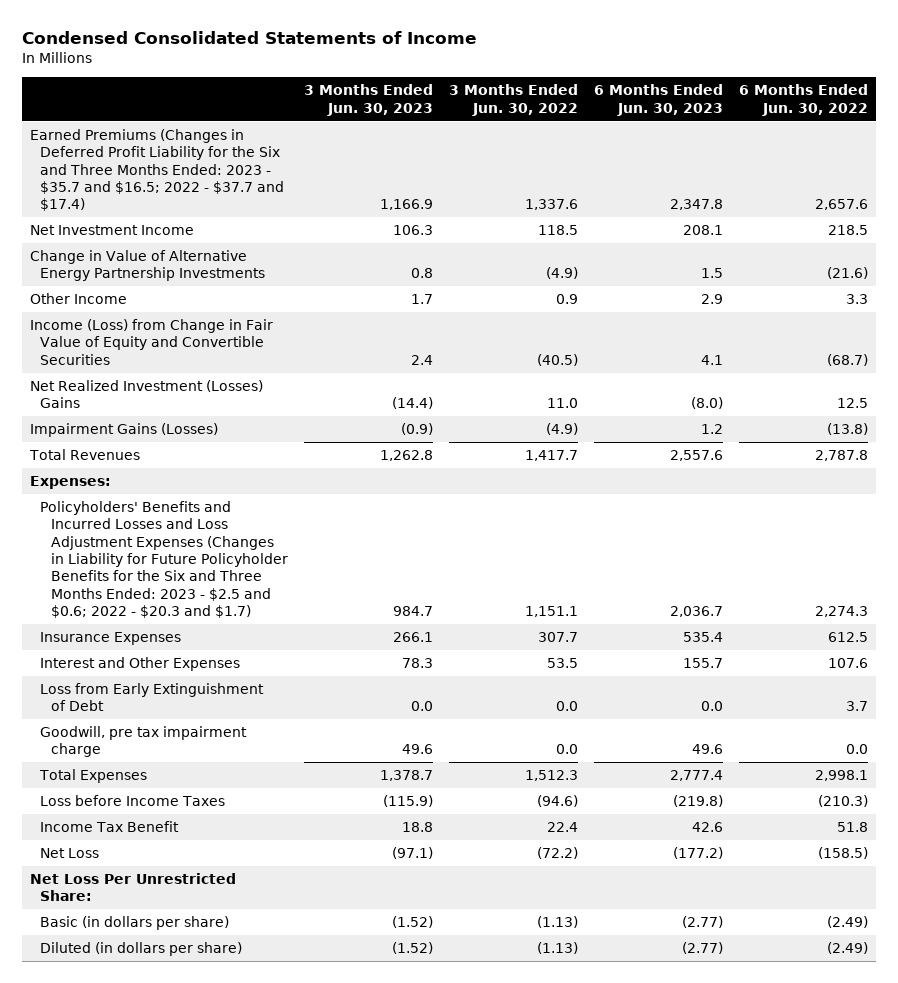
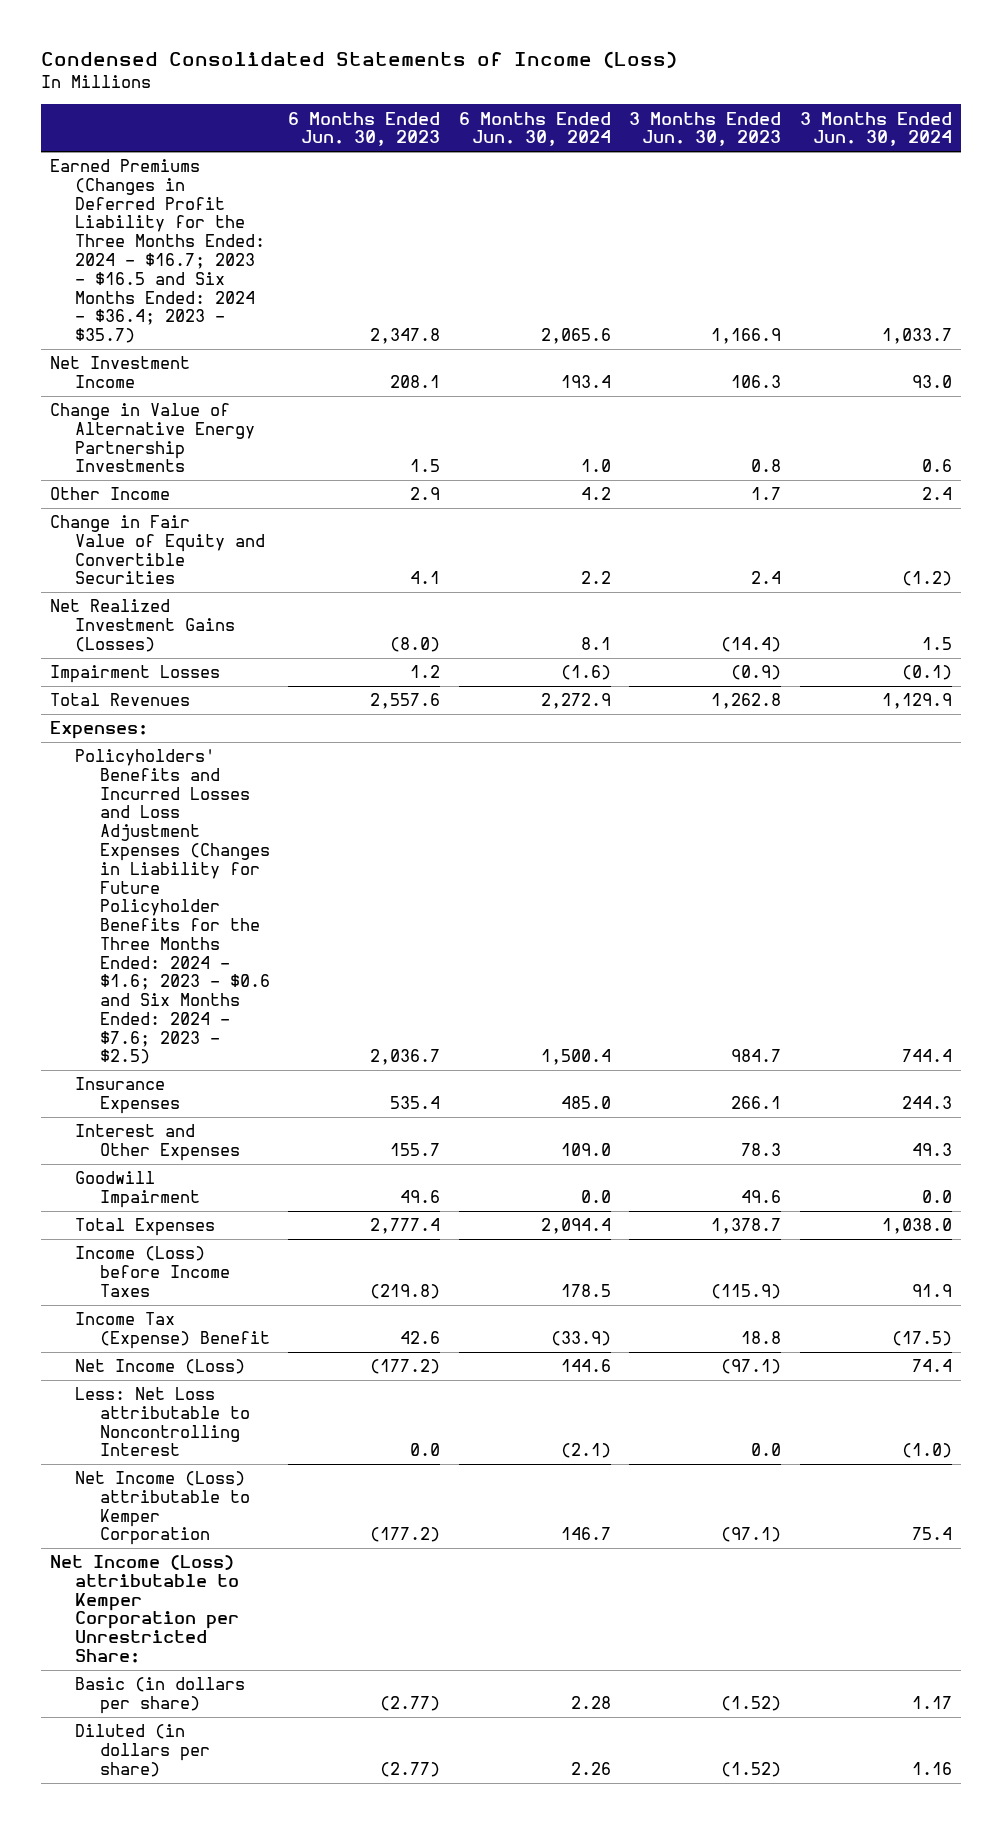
- Condensed Consolidated Statements of Income
+ Condensed Consolidated Statements of Income (Loss)
- | 3 Months Ended Jun. 30, 2023 | 3 Months Ended Jun. 30, 2022 | 6 Months Ended Jun. 30, 2023 | 6 Months Ended Jun. 30, 2022
+ | 6 Months Ended Jun. 30, 2023 | 6 Months Ended Jun. 30, 2024 | 3 Months Ended Jun. 30, 2023 | 3 Months Ended Jun. 30, 2024
- Earned Premiums (Changes in Deferred Profit Liability for the Six and Three Months Ended: 2023 - $35.7 and $16.5; 2022 - $37.7 and $17.4) | 1,166.9 | 1,337.6 | 2,347.8 | 2,657.6
+ Earned Premiums (Changes in Deferred Profit Liability for the Three Months Ended: 2024 - $16.7; 2023 - $16.5 and Six Months Ended: 2024 - $36.4; 2023 - $35.7) | 2,347.8 | 2,065.6 | 1,166.9 | 1,033.7
- Income (Loss) from Change in Fair Value of Equity and Convertible Securities | 2.4 | (40.5) | 4.1 | (68.7)
- Net Realized Investment (Losses) Gains | (14.4) | 11.0 | (8.0) | 12.5
- Impairment Gains (Losses) | (0.9) | (4.9) | 1.2 | (13.8)
+ Change in Fair Value of Equity and Convertible Securities | 4.1 | 2.2 | 2.4 | (1.2)
+ Net Realized Investment Gains (Losses) | (8.0) | 8.1 | (14.4) | 1.5
+ Impairment Losses | 1.2 | (1.6) | (0.9) | (0.1)
- Policyholders' Benefits and Incurred Losses and Loss Adjustment Expenses (Changes in Liability for Future Policyholder Benefits for the Six and Three Months Ended: 2023 - $2.5 and $0.6; 2022 - $20.3 and $1.7) | 984.7 | 1,151.1 | 2,036.7 | 2,274.3
+ Policyholders' Benefits and Incurred Losses and Loss Adjustment Expenses (Changes in Liability for Future Policyholder Benefits for the Three Months Ended: 2024 - $1.6; 2023 - $0.6 and Six Months Ended: 2024 - $7.6; 2023 - $2.5) | 2,036.7 | 1,500.4 | 984.7 | 744.4
- Loss from Early Extinguishment of Debt | 0.0 | 0.0 | 0.0 | 3.7
- Goodwill, pre tax impairment charge | 49.6 | 0.0 | 49.6 | 0.0
+ Goodwill Impairment | 49.6 | 0.0 | 49.6 | 0.0
- Loss before Income Taxes | (115.9) | (94.6) | (219.8) | (210.3)
- Income Tax Benefit | 18.8 | 22.4 | 42.6 | 51.8
- Net Loss | (97.1) | (72.2) | (177.2) | (158.5)
- Net Loss Per Unrestricted Share:
+ Income (Loss) before Income Taxes | (219.8) | 178.5 | (115.9) | 91.9
+ Income Tax (Expense) Benefit | 42.6 | (33.9) | 18.8 | (17.5)
+ Net Income (Loss) | (177.2) | 144.6 | (97.1) | 74.4
+ Less: Net Loss attributable to Noncontrolling Interest | 0.0 | (2.1) | 0.0 | (1.0)
+ Net Income (Loss) attributable to Kemper Corporation | (177.2) | 146.7 | (97.1) | 75.4
+ Net Income (Loss) attributable to Kemper Corporation per Unrestricted Share:

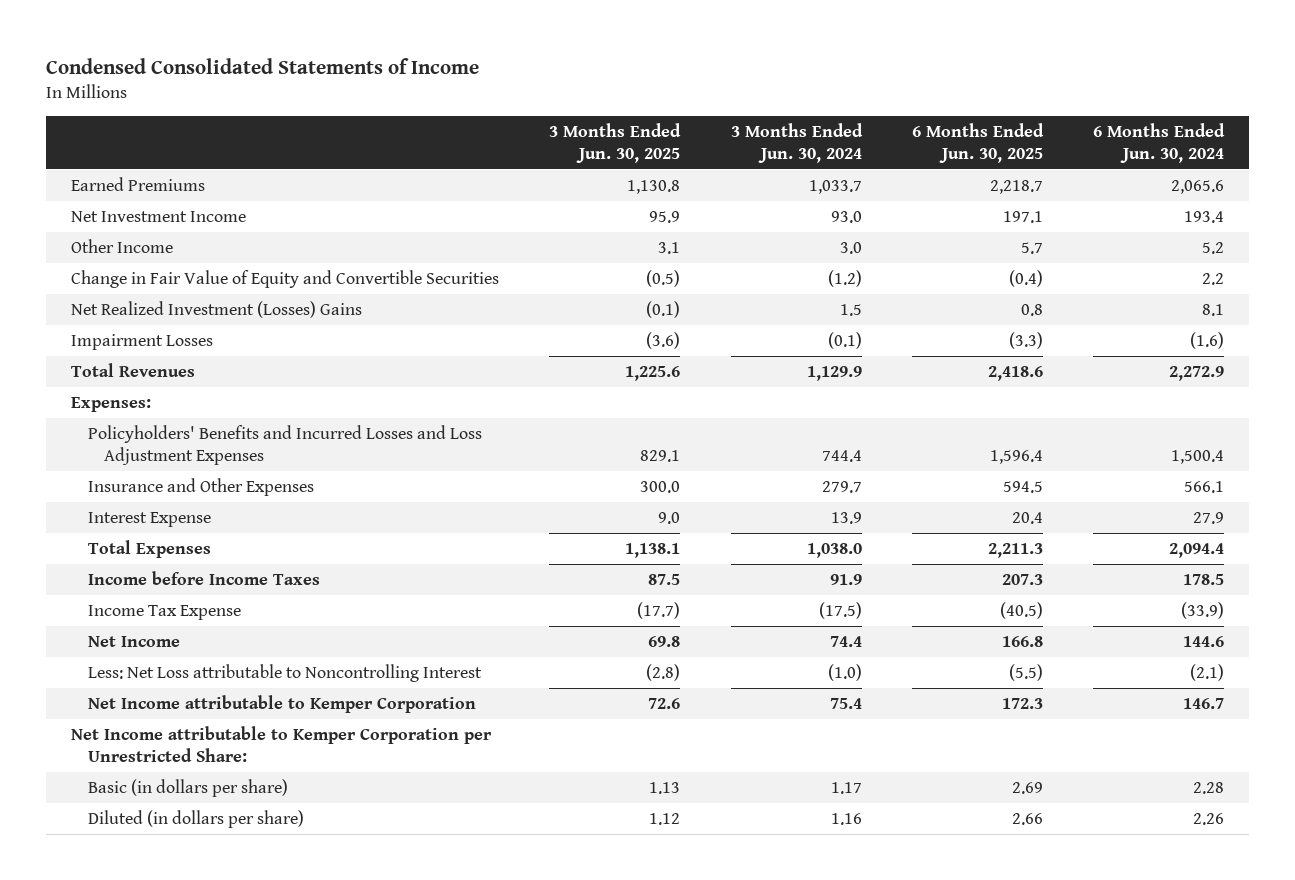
- Condensed Consolidated Statements of Income (Loss)
+ Condensed Consolidated Statements of Income
- | 6 Months Ended Jun. 30, 2023 | 6 Months Ended Jun. 30, 2024 | 3 Months Ended Jun. 30, 2023 | 3 Months Ended Jun. 30, 2024
+ | 3 Months Ended Jun. 30, 2025 | 3 Months Ended Jun. 30, 2024 | 6 Months Ended Jun. 30, 2025 | 6 Months Ended Jun. 30, 2024
- Earned Premiums (Changes in Deferred Profit Liability for the Three Months Ended: 2024 - $16.7; 2023 - $16.5 and Six Months Ended: 2024 - $36.4; 2023 - $35.7) | 2,347.8 | 2,065.6 | 1,166.9 | 1,033.7
+ Earned Premiums | 1,130.8 | 1,033.7 | 2,218.7 | 2,065.6
- Change in Value of Alternative Energy Partnership Investments | 1.5 | 1.0 | 0.8 | 0.6
- Other Income | 2.9 | 4.2 | 1.7 | 2.4
+ Other Income | 3.1 | 3.0 | 5.7 | 5.2
- Net Realized Investment Gains (Losses) | (8.0) | 8.1 | (14.4) | 1.5
+ Net Realized Investment (Losses) Gains | (0.1) | 1.5 | 0.8 | 8.1
- Policyholders' Benefits and Incurred Losses and Loss Adjustment Expenses (Changes in Liability for Future Policyholder Benefits for the Three Months Ended: 2024 - $1.6; 2023 - $0.6 and Six Months Ended: 2024 - $7.6; 2023 - $2.5) | 2,036.7 | 1,500.4 | 984.7 | 744.4
- Insurance Expenses | 535.4 | 485.0 | 266.1 | 244.3
- Interest and Other Expenses | 155.7 | 109.0 | 78.3 | 49.3
- Goodwill Impairment | 49.6 | 0.0 | 49.6 | 0.0
+ Policyholders' Benefits and Incurred Losses and Loss Adjustment Expenses | 829.1 | 744.4 | 1,596.4 | 1,500.4
+ Insurance and Other Expenses | 300.0 | 279.7 | 594.5 | 566.1
+ Interest Expense | 9.0 | 13.9 | 20.4 | 27.9
- Income (Loss) before Income Taxes | (219.8) | 178.5 | (115.9) | 91.9
- Income Tax (Expense) Benefit | 42.6 | (33.9) | 18.8 | (17.5)
- Net Income (Loss) | (177.2) | 144.6 | (97.1) | 74.4
+ Income before Income Taxes | 87.5 | 91.9 | 207.3 | 178.5
+ Income Tax Expense | (17.7) | (17.5) | (40.5) | (33.9)
+ Net Income | 69.8 | 74.4 | 166.8 | 144.6
- Net Income (Loss) attributable to Kemper Corporation | (177.2) | 146.7 | (97.1) | 75.4
- Net Income (Loss) attributable to Kemper Corporation per Unrestricted Share:
+ Net Income attributable to Kemper Corporation | 72.6 | 75.4 | 172.3 | 146.7
+ Net Income attributable to Kemper Corporation per Unrestricted Share:

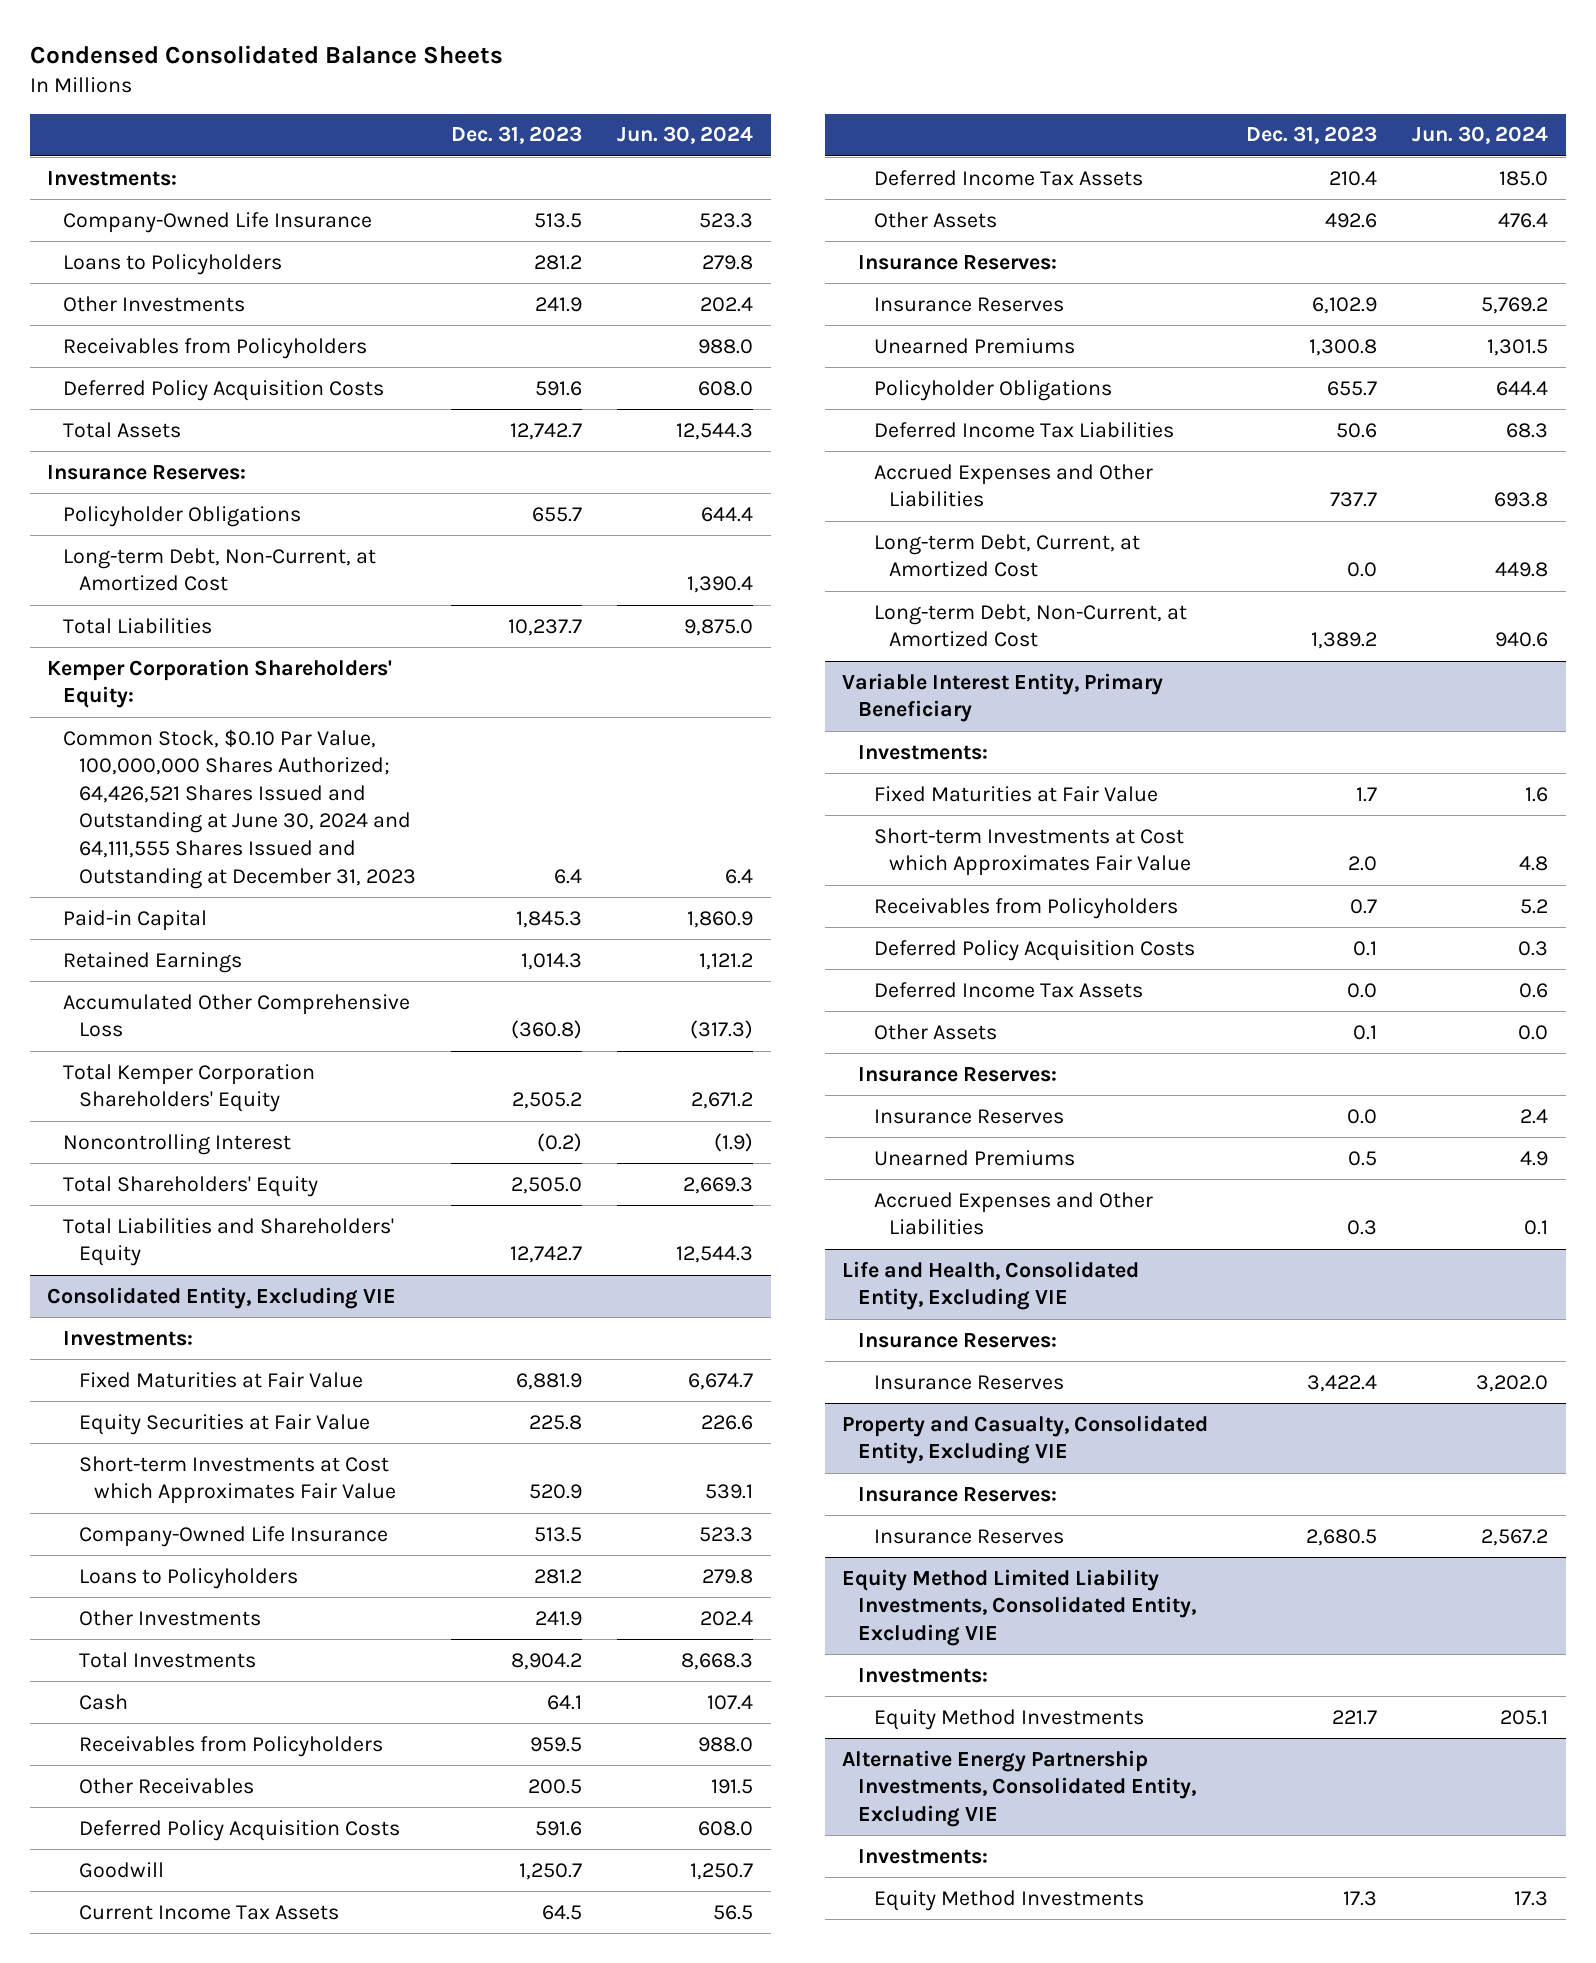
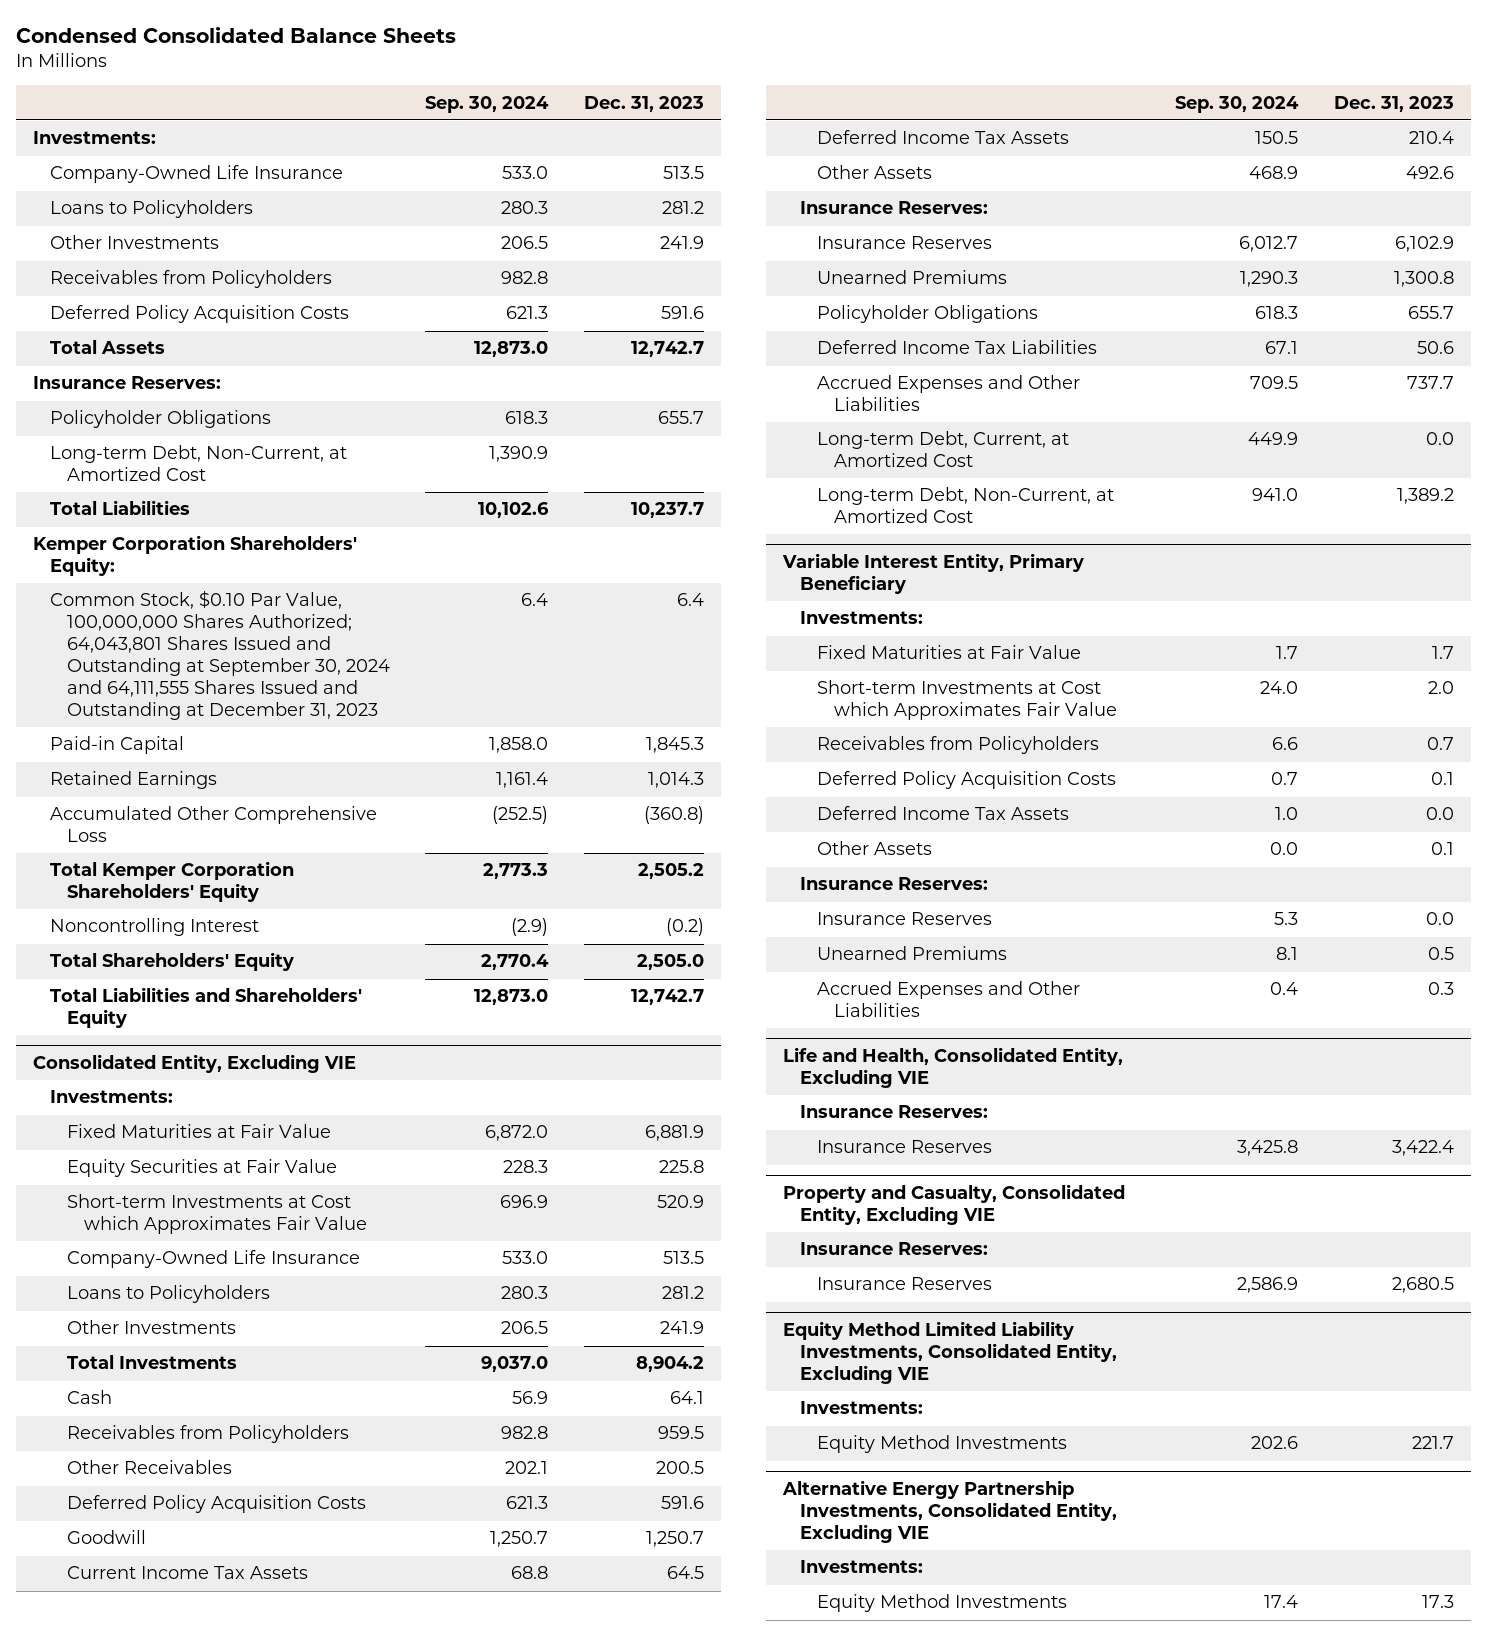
- | Dec. 31, 2023 | Jun. 30, 2024
+ | Sep. 30, 2024 | Dec. 31, 2023
- Common Stock, $0.10 Par Value, 100,000,000 Shares Authorized; 64,426,521 Shares Issued and Outstanding at June 30, 2024 and 64,111,555 Shares Issued and Outstanding at December 31, 2023 | 6.4 | 6.4
+ Common Stock, $0.10 Par Value, 100,000,000 Shares Authorized; 64,043,801 Shares Issued and Outstanding at September 30, 2024 and 64,111,555 Shares Issued and Outstanding at December 31, 2023 | 6.4 | 6.4

